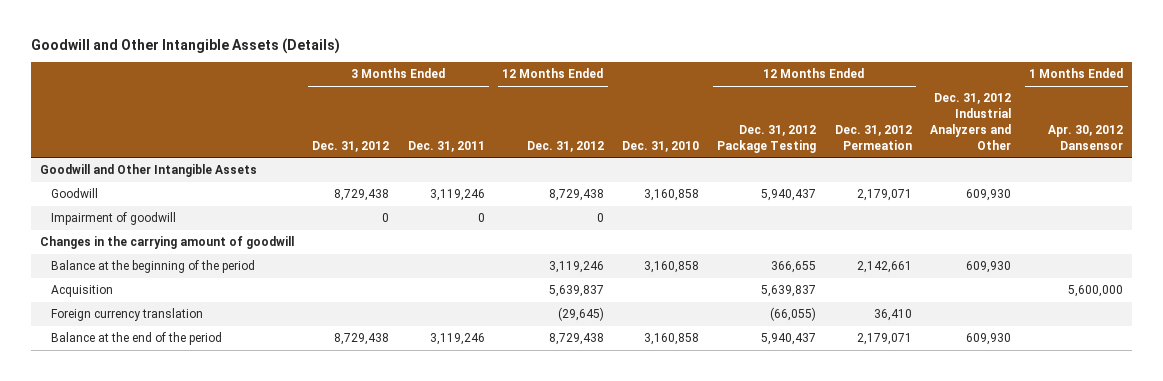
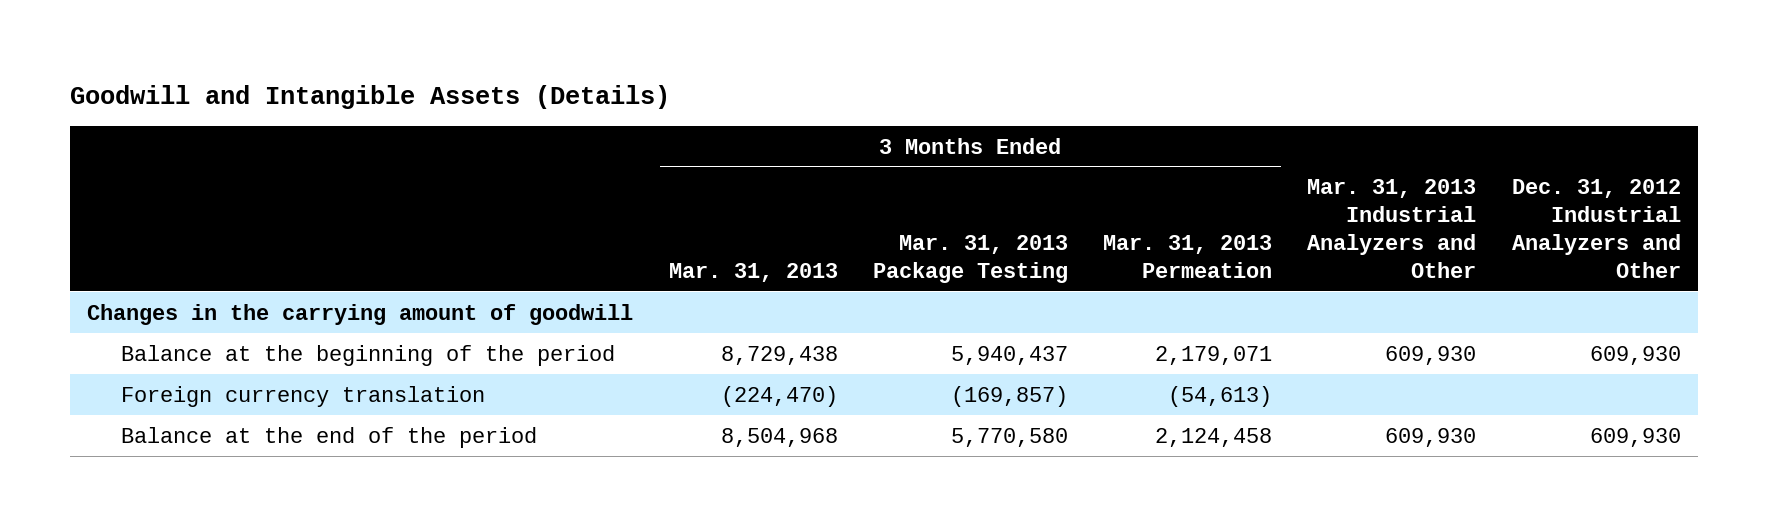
- Goodwill and Other Intangible Assets (Details)
+ Goodwill and Intangible Assets (Details)
- | 3 Months Ended Dec. 31, 2012 | 3 Months Ended Dec. 31, 2011 | 12 Months Ended Dec. 31, 2012 | Dec. 31, 2010 | 12 Months Ended Dec. 31, 2012 Package Testing | 12 Months Ended Dec. 31, 2012 Permeation | Dec. 31, 2012 Industrial Analyzers and Other | 1 Months Ended Apr. 30, 2012 Dansensor
+ | 3 Months Ended Mar. 31, 2013 | 3 Months Ended Mar. 31, 2013 Package Testing | 3 Months Ended Mar. 31, 2013 Permeation | Mar. 31, 2013 Industrial Analyzers and Other | Dec. 31, 2012 Industrial Analyzers and Other
- Goodwill and Other Intangible Assets
- Goodwill | 8,729,438 | 3,119,246 | 8,729,438 | 3,160,858 | 5,940,437 | 2,179,071 | 609,930 |
- Impairment of goodwill | 0 | 0 | 0 | | | | |
- Acquisition | | | 5,639,837 | | 5,639,837 | | | 5,600,000

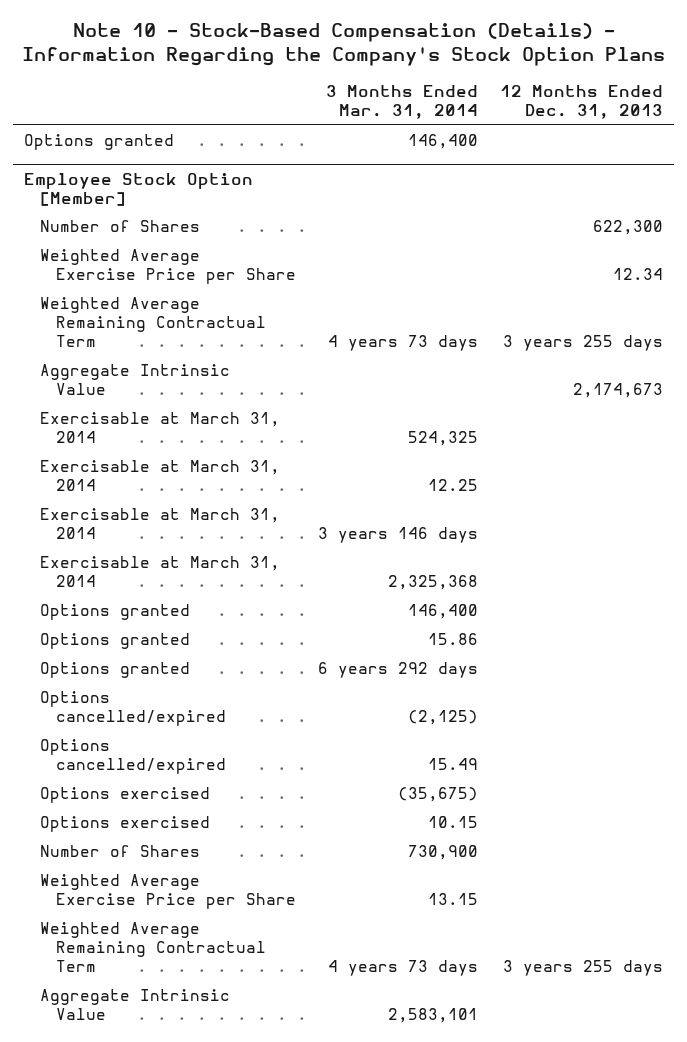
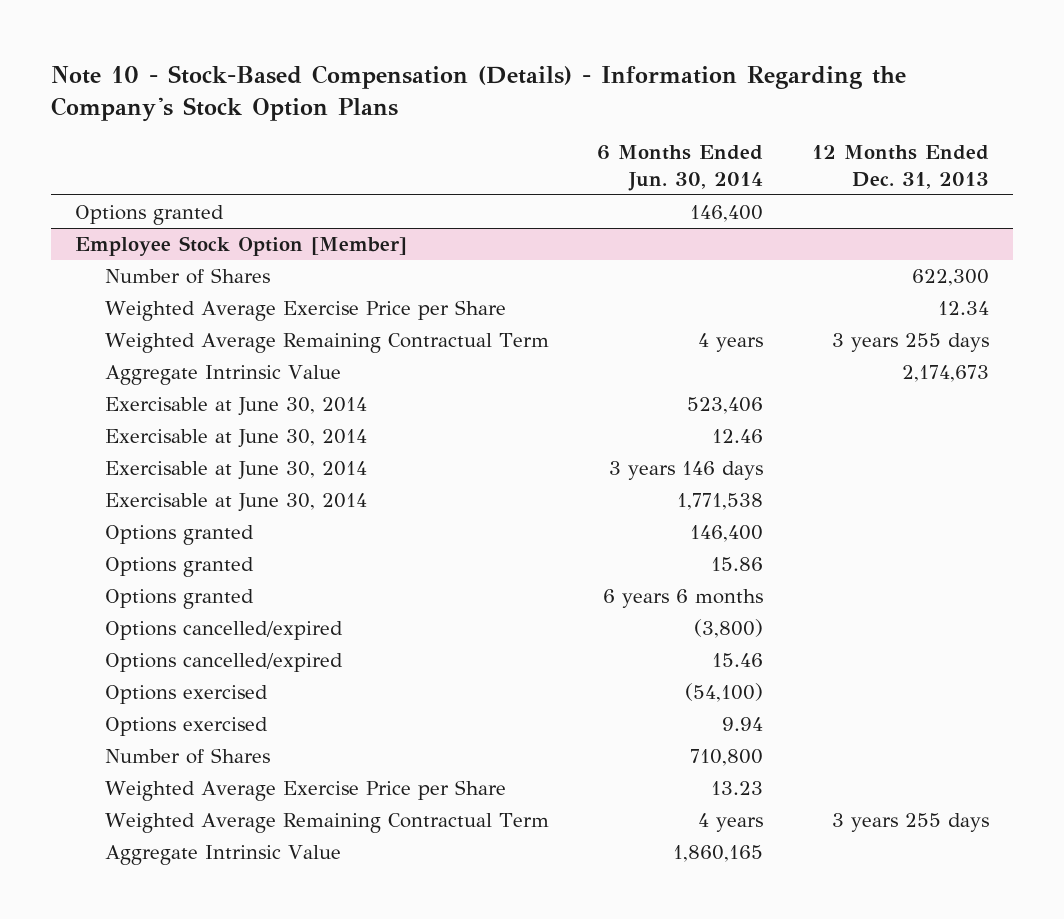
- | 3 Months Ended Mar. 31, 2014 | 12 Months Ended Dec. 31, 2013
+ | 6 Months Ended Jun. 30, 2014 | 12 Months Ended Dec. 31, 2013
@ Employee Stock Option [Member]
- Exercisable at March 31, 2014 | 524,325 |
- Exercisable at March 31, 2014 | 12.25 |
- Exercisable at March 31, 2014 | 3 years 146 days |
- Exercisable at March 31, 2014 | 2,325,368 |
+ Exercisable at June 30, 2014 | 523,406 |
+ Exercisable at June 30, 2014 | 12.46 |
+ Exercisable at June 30, 2014 | 3 years 146 days |
+ Exercisable at June 30, 2014 | 1,771,538 |

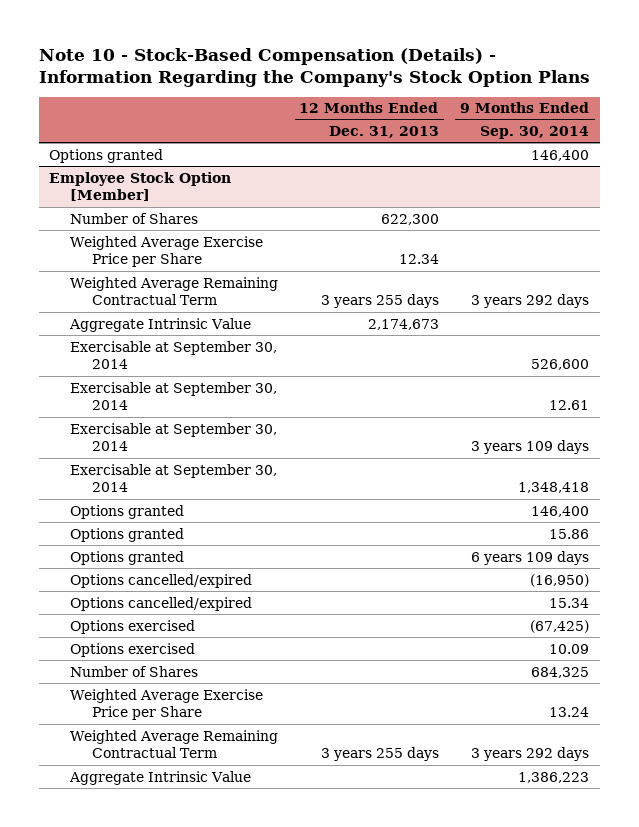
- | 6 Months Ended Jun. 30, 2014 | 12 Months Ended Dec. 31, 2013
+ | 12 Months Ended Dec. 31, 2013 | 9 Months Ended Sep. 30, 2014
@ Employee Stock Option [Member]
- Exercisable at June 30, 2014 | 523,406 |
- Exercisable at June 30, 2014 | 12.46 |
- Exercisable at June 30, 2014 | 3 years 146 days |
- Exercisable at June 30, 2014 | 1,771,538 |
+ Exercisable at September 30, 2014 | | 526,600
+ Exercisable at September 30, 2014 | | 12.61
+ Exercisable at September 30, 2014 | | 3 years 109 days
+ Exercisable at September 30, 2014 | | 1,348,418

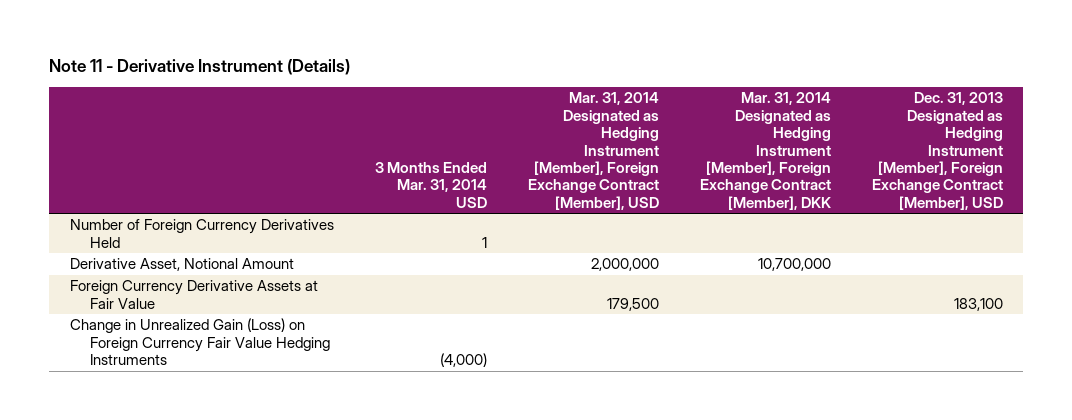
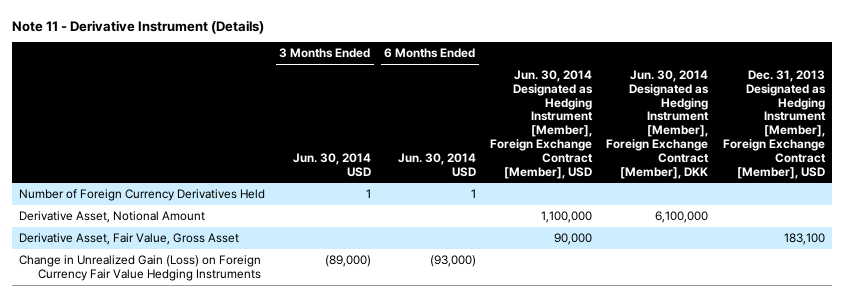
- | 3 Months Ended Mar. 31, 2014 USD | Mar. 31, 2014 Designated as Hedging Instrument [Member], Foreign Exchange Contract [Member], USD | Mar. 31, 2014 Designated as Hedging Instrument [Member], Foreign Exchange Contract [Member], DKK | Dec. 31, 2013 Designated as Hedging Instrument [Member], Foreign Exchange Contract [Member], USD
+ | 3 Months Ended Jun. 30, 2014 USD | 6 Months Ended Jun. 30, 2014 USD | Jun. 30, 2014 Designated as Hedging Instrument [Member], Foreign Exchange Contract [Member], USD | Jun. 30, 2014 Designated as Hedging Instrument [Member], Foreign Exchange Contract [Member], DKK | Dec. 31, 2013 Designated as Hedging Instrument [Member], Foreign Exchange Contract [Member], USD
- Foreign Currency Derivative Assets at Fair Value | | 179,500 | | 183,100
+ Derivative Asset, Fair Value, Gross Asset | | | 90,000 | | 183,100

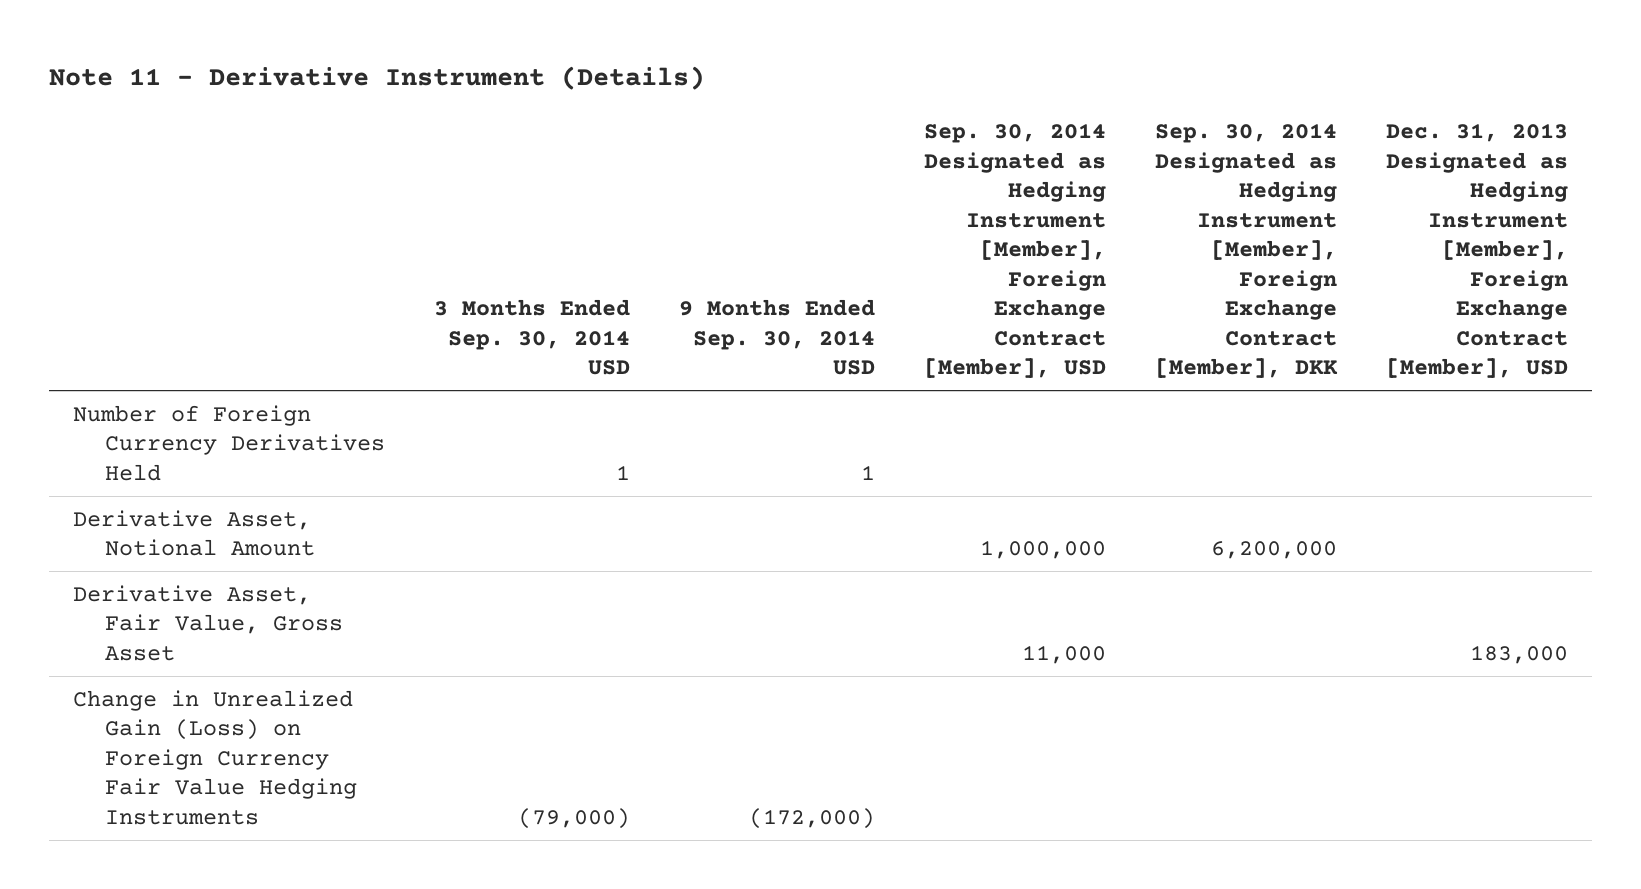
- | 3 Months Ended Jun. 30, 2014 USD | 6 Months Ended Jun. 30, 2014 USD | Jun. 30, 2014 Designated as Hedging Instrument [Member], Foreign Exchange Contract [Member], USD | Jun. 30, 2014 Designated as Hedging Instrument [Member], Foreign Exchange Contract [Member], DKK | Dec. 31, 2013 Designated as Hedging Instrument [Member], Foreign Exchange Contract [Member], USD
+ | 3 Months Ended Sep. 30, 2014 USD | 9 Months Ended Sep. 30, 2014 USD | Sep. 30, 2014 Designated as Hedging Instrument [Member], Foreign Exchange Contract [Member], USD | Sep. 30, 2014 Designated as Hedging Instrument [Member], Foreign Exchange Contract [Member], DKK | Dec. 31, 2013 Designated as Hedging Instrument [Member], Foreign Exchange Contract [Member], USD
- Derivative Asset, Fair Value, Gross Asset | | | 90,000 | | 183,100
+ Derivative Asset, Fair Value, Gross Asset | | | 11,000 | | 183,000

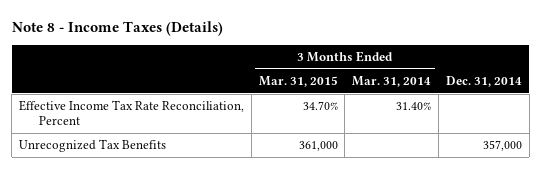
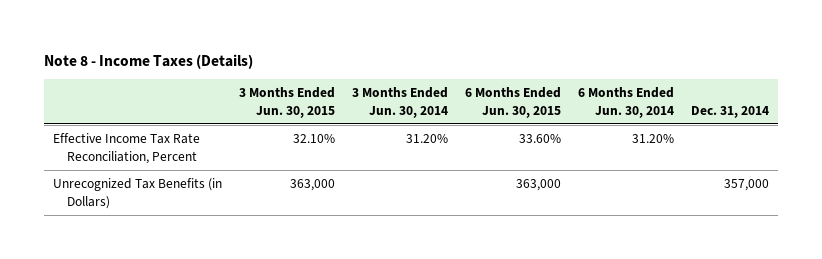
- | 3 Months Ended Mar. 31, 2015 | 3 Months Ended Mar. 31, 2014 | Dec. 31, 2014
+ | 3 Months Ended Jun. 30, 2015 | 3 Months Ended Jun. 30, 2014 | 6 Months Ended Jun. 30, 2015 | 6 Months Ended Jun. 30, 2014 | Dec. 31, 2014
- Unrecognized Tax Benefits | 361,000 | | 357,000
+ Unrecognized Tax Benefits (in Dollars) | 363,000 | | 363,000 | | 357,000

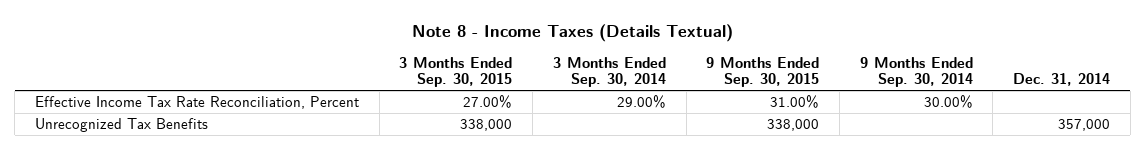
- Note 8 - Income Taxes (Details)
+ Note 8 - Income Taxes (Details Textual)
- | 3 Months Ended Jun. 30, 2015 | 3 Months Ended Jun. 30, 2014 | 6 Months Ended Jun. 30, 2015 | 6 Months Ended Jun. 30, 2014 | Dec. 31, 2014
+ | 3 Months Ended Sep. 30, 2015 | 3 Months Ended Sep. 30, 2014 | 9 Months Ended Sep. 30, 2015 | 9 Months Ended Sep. 30, 2014 | Dec. 31, 2014
- Unrecognized Tax Benefits (in Dollars) | 363,000 | | 363,000 | | 357,000
+ Unrecognized Tax Benefits | 338,000 | | 338,000 | | 357,000

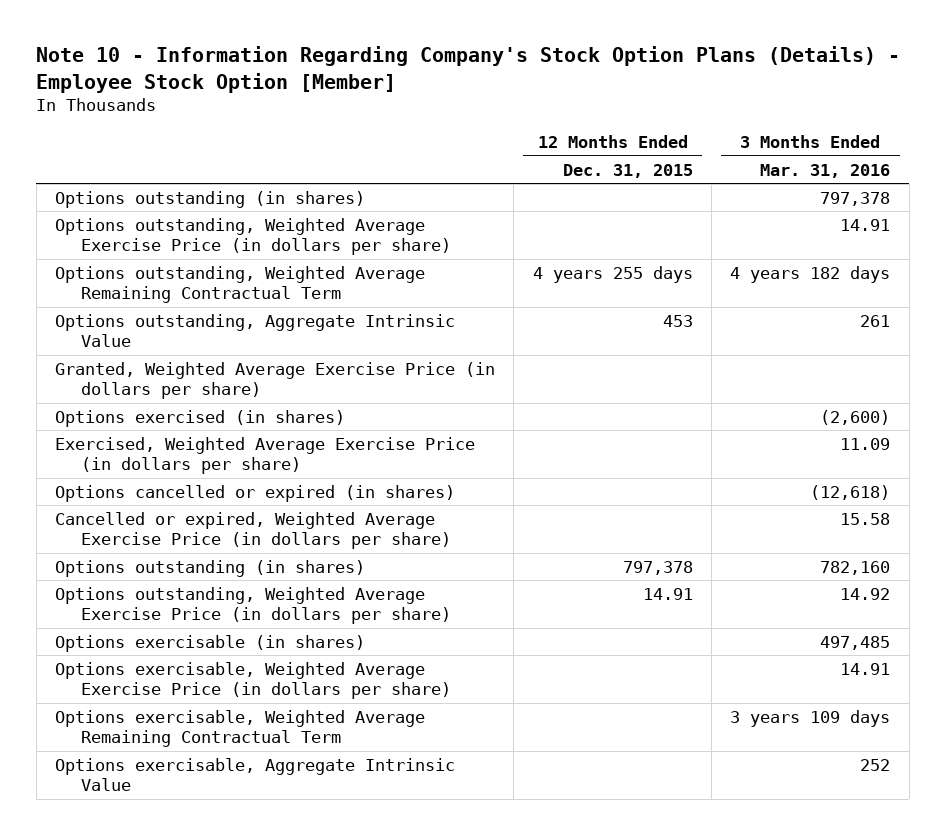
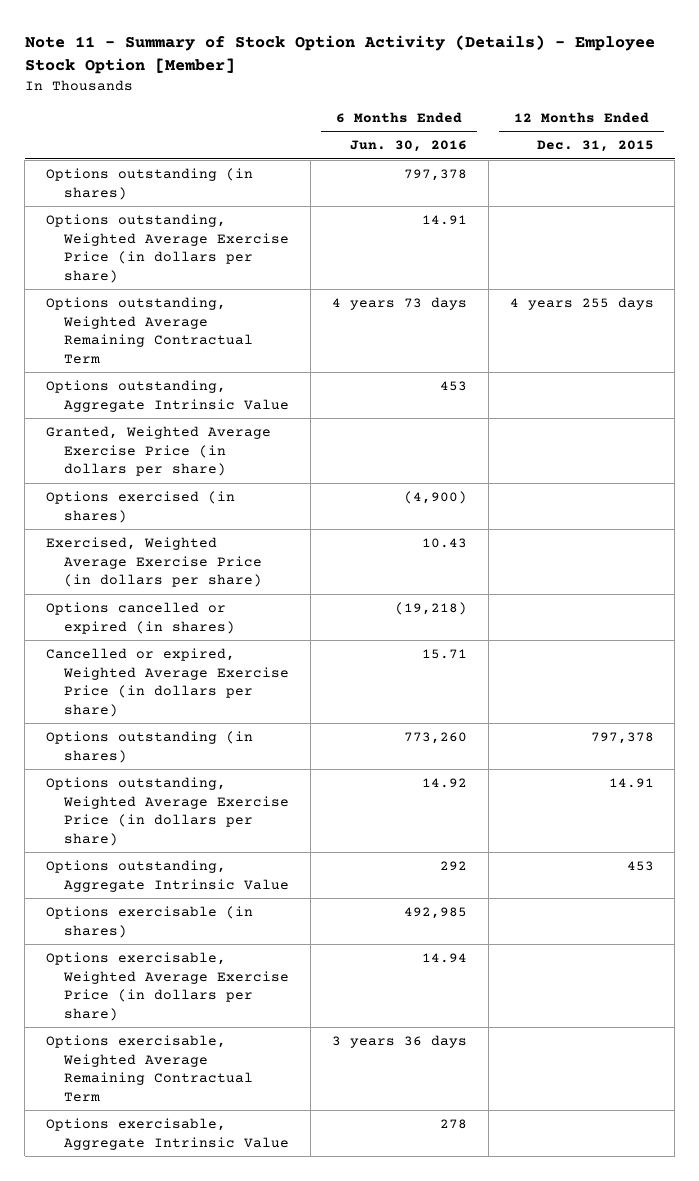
- Note 10 - Information Regarding Company's Stock Option Plans (Details) - Employee Stock Option [Member]
+ Note 11 - Summary of Stock Option Activity (Details) - Employee Stock Option [Member]
- | 12 Months Ended Dec. 31, 2015 | 3 Months Ended Mar. 31, 2016
+ | 6 Months Ended Jun. 30, 2016 | 12 Months Ended Dec. 31, 2015
+ Options outstanding, Aggregate Intrinsic Value | 453 |
moved down: Options outstanding, Aggregate Intrinsic Value | 292 | 453

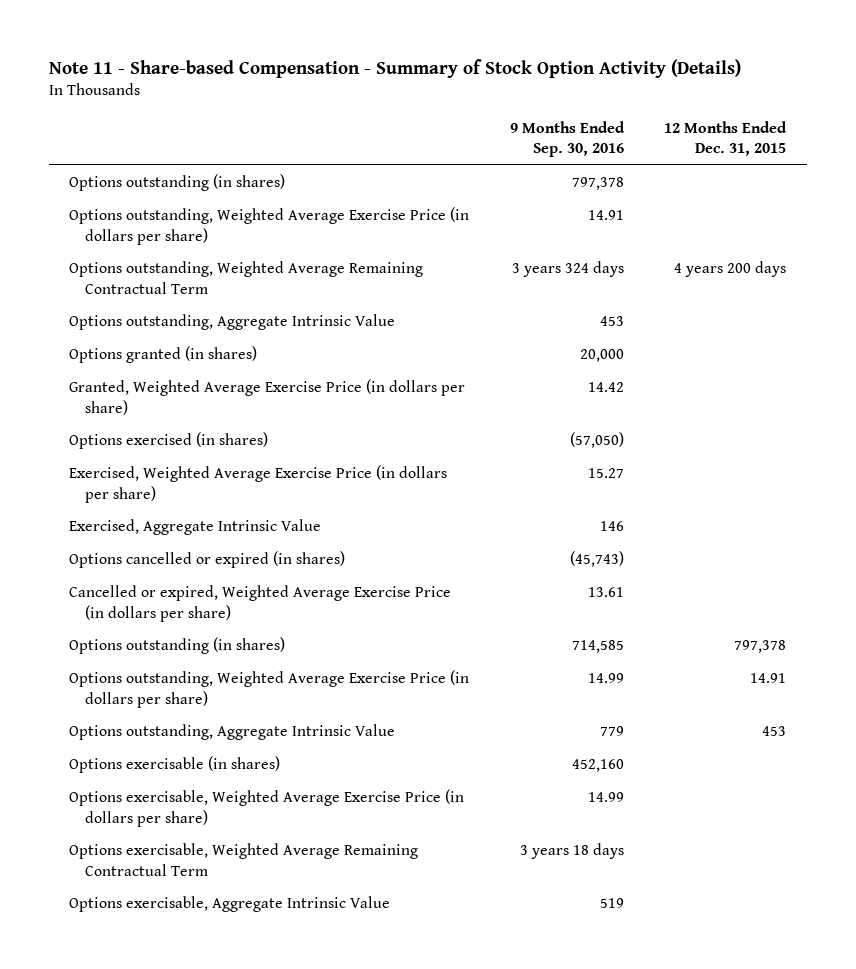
- Note 11 - Summary of Stock Option Activity (Details) - Employee Stock Option [Member]
+ Note 11 - Share-based Compensation - Summary of Stock Option Activity (Details)
- | 6 Months Ended Jun. 30, 2016 | 12 Months Ended Dec. 31, 2015
+ | 9 Months Ended Sep. 30, 2016 | 12 Months Ended Dec. 31, 2015
- Options outstanding, Weighted Average Remaining Contractual Term | 4 years 73 days | 4 years 255 days
+ Options outstanding, Weighted Average Remaining Contractual Term | 3 years 324 days | 4 years 200 days
+ Options granted (in shares) | 20,000 |
+ Exercised, Aggregate Intrinsic Value | 146 |

